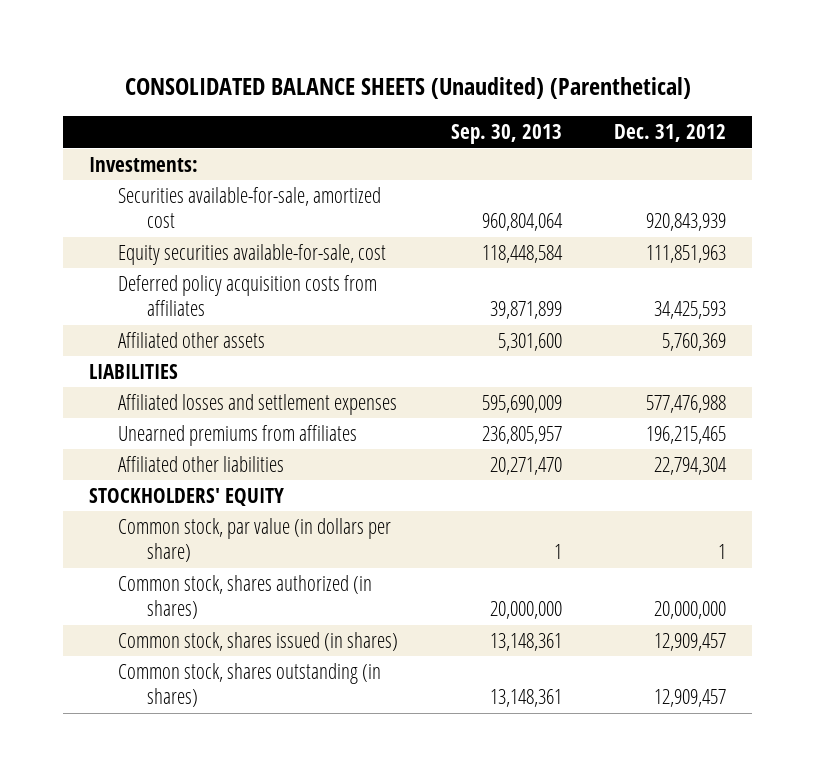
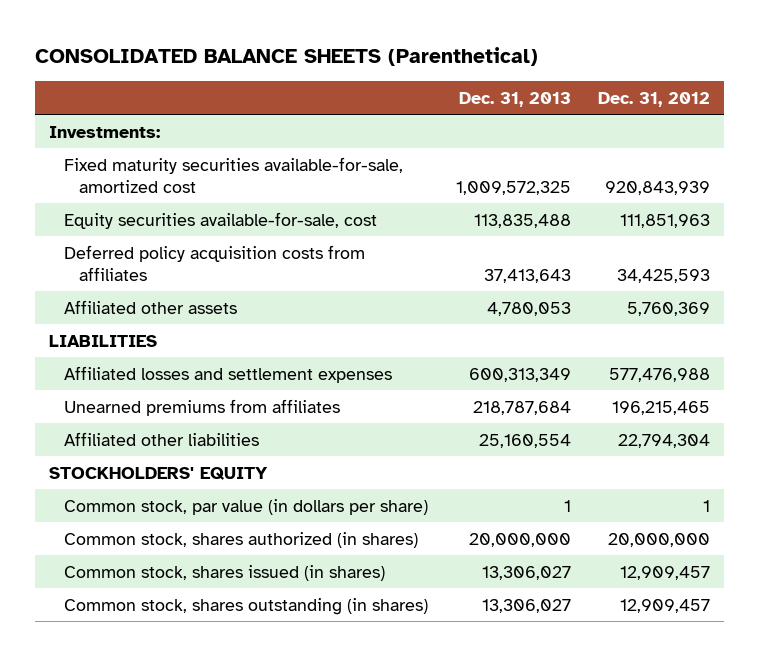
- CONSOLIDATED BALANCE SHEETS (Unaudited) (Parenthetical)
+ CONSOLIDATED BALANCE SHEETS (Parenthetical)
- | Sep. 30, 2013 | Dec. 31, 2012
+ | Dec. 31, 2013 | Dec. 31, 2012
- Securities available-for-sale, amortized cost | 960,804,064 | 920,843,939
+ Fixed maturity securities available-for-sale, amortized cost | 1,009,572,325 | 920,843,939

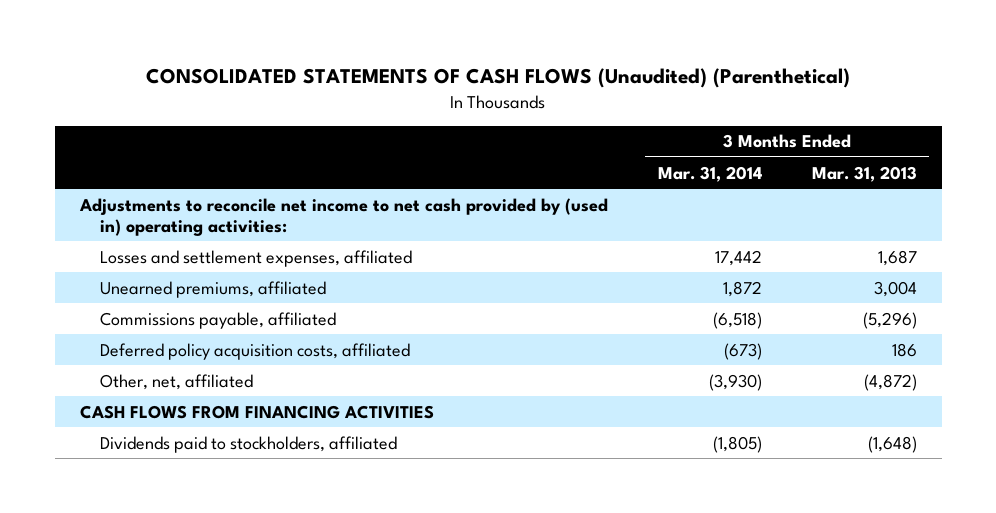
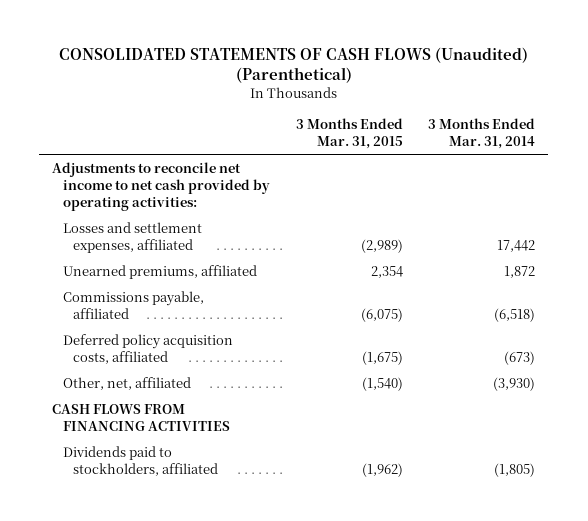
- | 3 Months Ended Mar. 31, 2014 | 3 Months Ended Mar. 31, 2013
+ | 3 Months Ended Mar. 31, 2015 | 3 Months Ended Mar. 31, 2014
- Adjustments to reconcile net income to net cash provided by (used in) operating activities:
+ Adjustments to reconcile net income to net cash provided by operating activities:

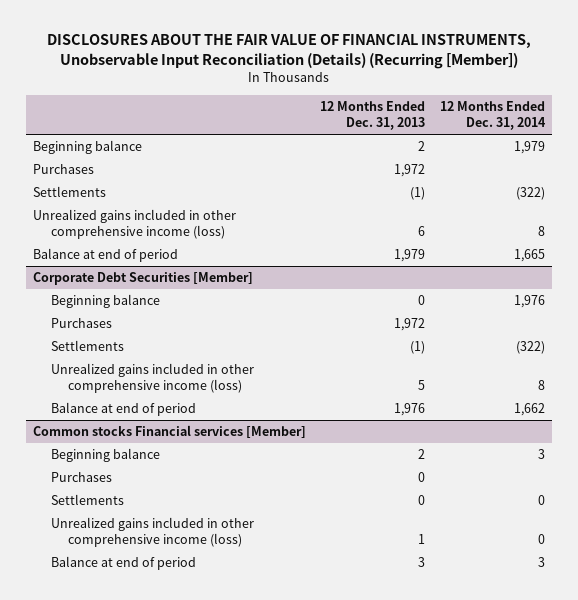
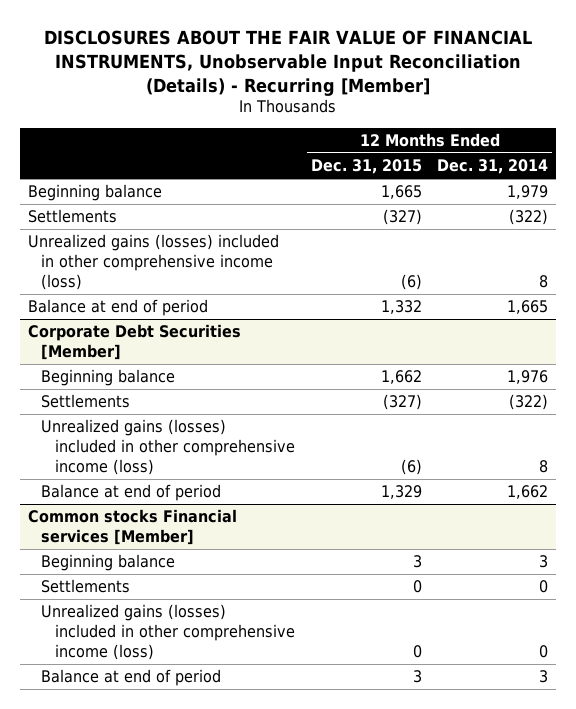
- DISCLOSURES ABOUT THE FAIR VALUE OF FINANCIAL INSTRUMENTS, Unobservable Input Reconciliation (Details) (Recurring [Member])
+ DISCLOSURES ABOUT THE FAIR VALUE OF FINANCIAL INSTRUMENTS, Unobservable Input Reconciliation (Details) - Recurring [Member]
- | 12 Months Ended Dec. 31, 2013 | 12 Months Ended Dec. 31, 2014
+ | 12 Months Ended Dec. 31, 2015 | 12 Months Ended Dec. 31, 2014
- Purchases | 1,972 |
- Unrealized gains included in other comprehensive income (loss) | 6 | 8
+ Unrealized gains (losses) included in other comprehensive income (loss) | (6) | 8
@ Corporate Debt Securities [Member]
- Purchases | 1,972 |
- Unrealized gains included in other comprehensive income (loss) | 5 | 8
+ Unrealized gains (losses) included in other comprehensive income (loss) | (6) | 8
@ Common stocks Financial services [Member]
- Purchases | 0 |
- Unrealized gains included in other comprehensive income (loss) | 1 | 0
+ Unrealized gains (losses) included in other comprehensive income (loss) | 0 | 0

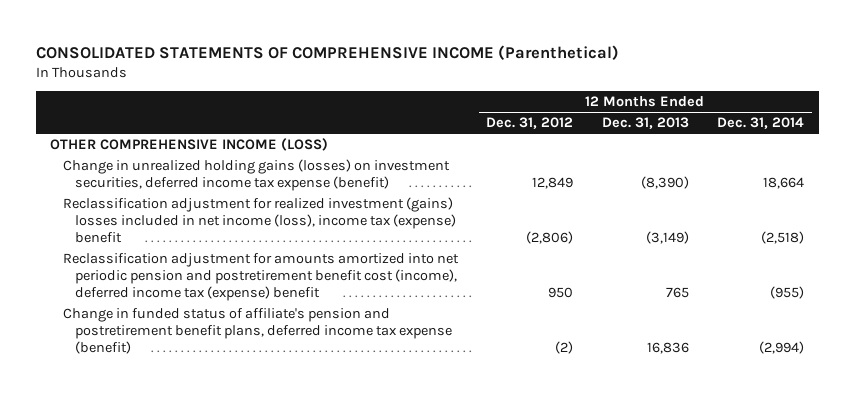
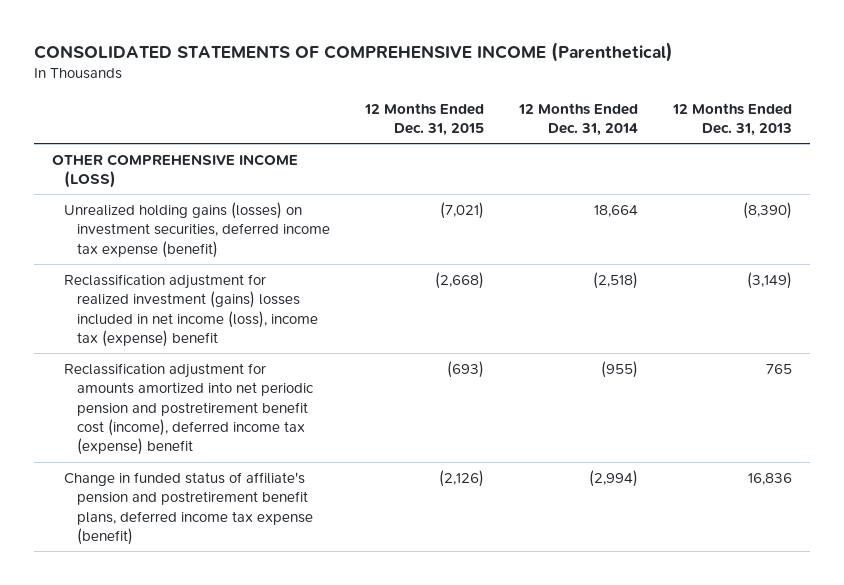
- | 12 Months Ended Dec. 31, 2012 | 12 Months Ended Dec. 31, 2013 | 12 Months Ended Dec. 31, 2014
+ | 12 Months Ended Dec. 31, 2015 | 12 Months Ended Dec. 31, 2014 | 12 Months Ended Dec. 31, 2013
- Change in unrealized holding gains (losses) on investment securities, deferred income tax expense (benefit) | 12,849 | (8,390) | 18,664
+ Unrealized holding gains (losses) on investment securities, deferred income tax expense (benefit) | (7,021) | 18,664 | (8,390)

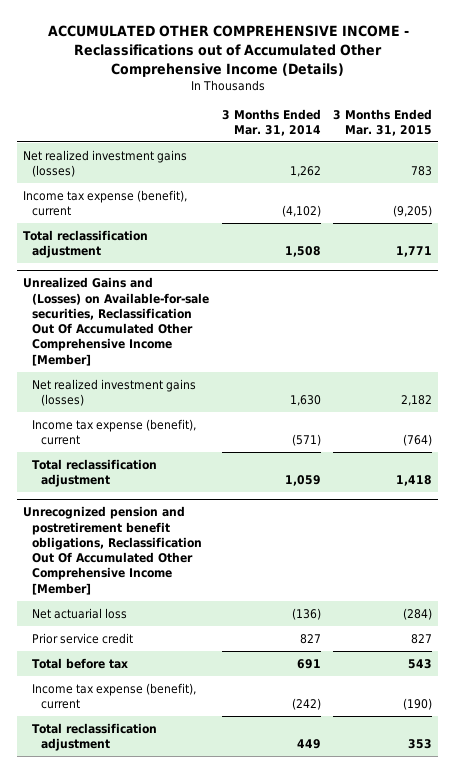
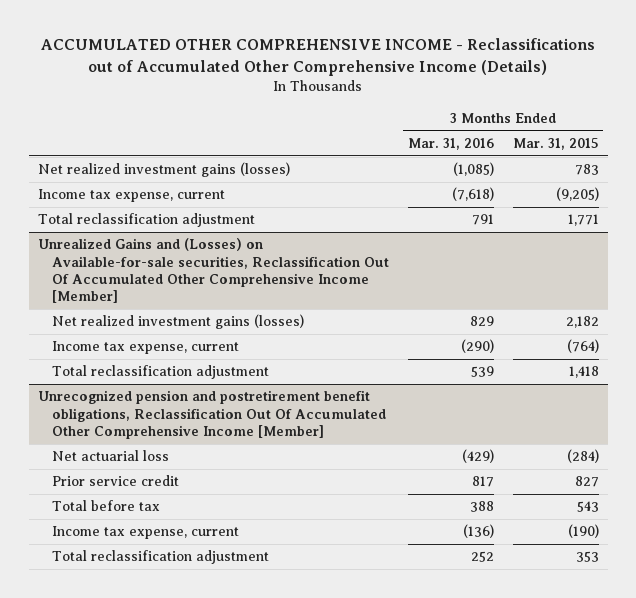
- | 3 Months Ended Mar. 31, 2014 | 3 Months Ended Mar. 31, 2015
+ | 3 Months Ended Mar. 31, 2016 | 3 Months Ended Mar. 31, 2015
- Income tax expense (benefit), current | (4,102) | (9,205)
+ Income tax expense, current | (7,618) | (9,205)
@ Unrealized Gains and (Losses) on Available-for-sale securities, Reclassification Out Of Accumulated Other Comprehensive Income [Member]
- Income tax expense (benefit), current | (571) | (764)
+ Income tax expense, current | (290) | (764)
@ Unrecognized pension and postretirement benefit obligations, Reclassification Out Of Accumulated Other Comprehensive Income [Member]
- Income tax expense (benefit), current | (242) | (190)
+ Income tax expense, current | (136) | (190)

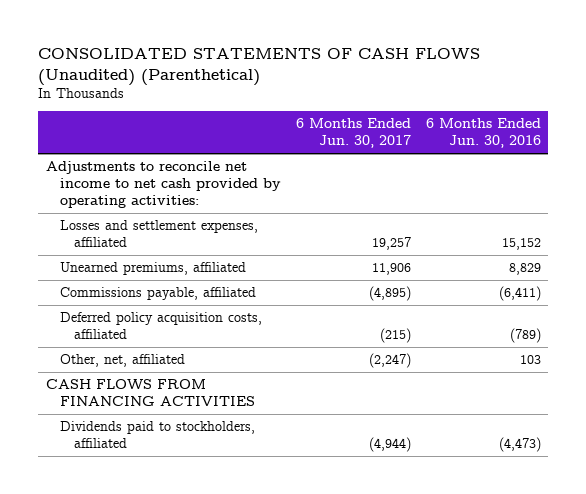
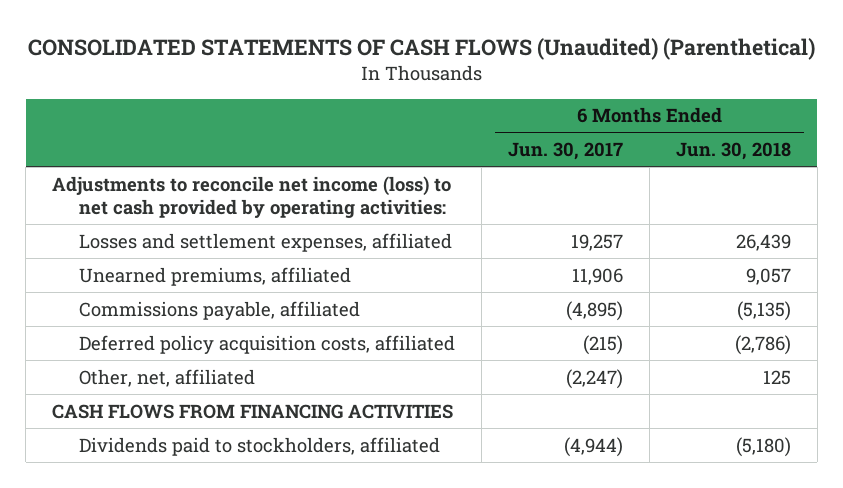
- | 6 Months Ended Jun. 30, 2017 | 6 Months Ended Jun. 30, 2016
+ | 6 Months Ended Jun. 30, 2017 | 6 Months Ended Jun. 30, 2018
- Adjustments to reconcile net income to net cash provided by operating activities:
+ Adjustments to reconcile net income (loss) to net cash provided by operating activities:

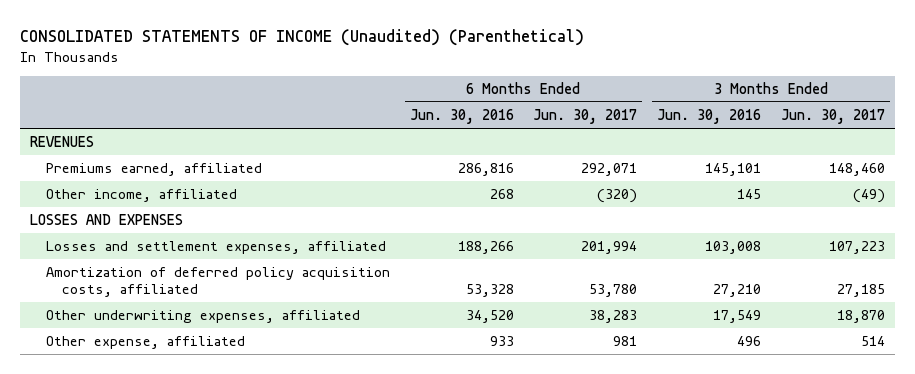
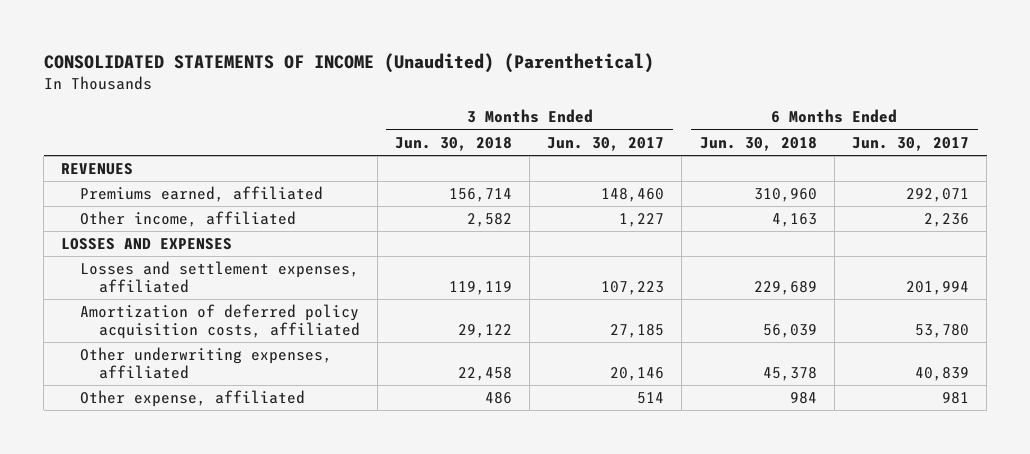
- | 6 Months Ended Jun. 30, 2016 | 6 Months Ended Jun. 30, 2017 | 3 Months Ended Jun. 30, 2016 | 3 Months Ended Jun. 30, 2017
+ | 3 Months Ended Jun. 30, 2018 | 3 Months Ended Jun. 30, 2017 | 6 Months Ended Jun. 30, 2018 | 6 Months Ended Jun. 30, 2017
- Other income, affiliated | 268 | (320) | 145 | (49)
+ Other income, affiliated | 2,582 | 1,227 | 4,163 | 2,236
- Other underwriting expenses, affiliated | 34,520 | 38,283 | 17,549 | 18,870
+ Other underwriting expenses, affiliated | 22,458 | 20,146 | 45,378 | 40,839

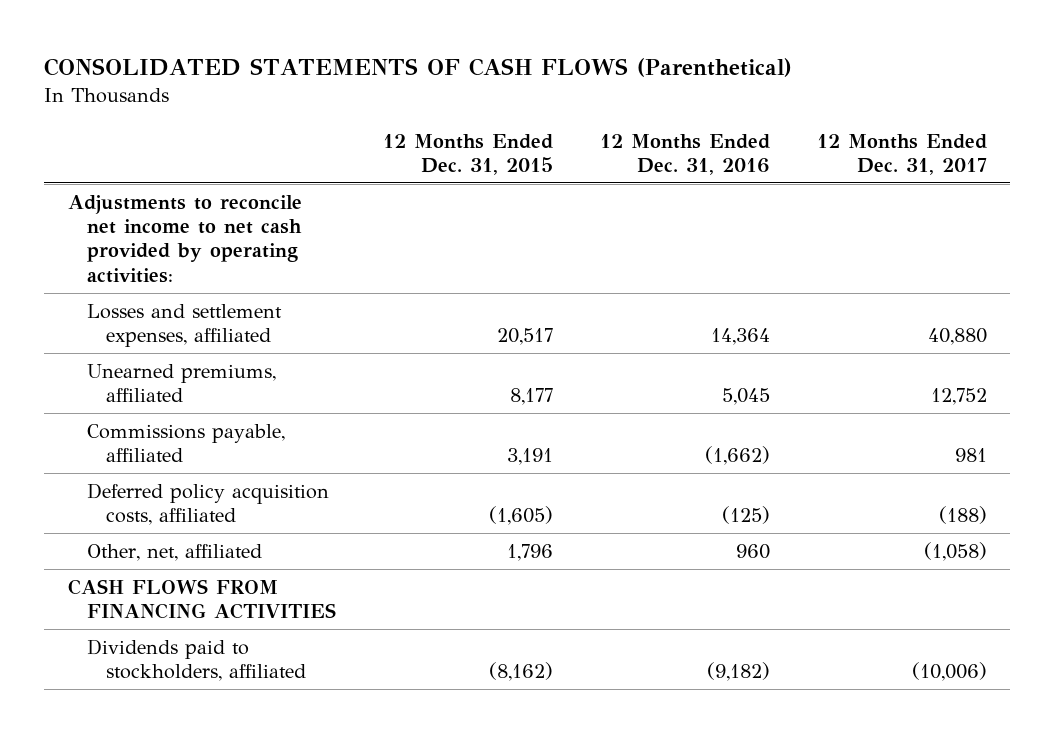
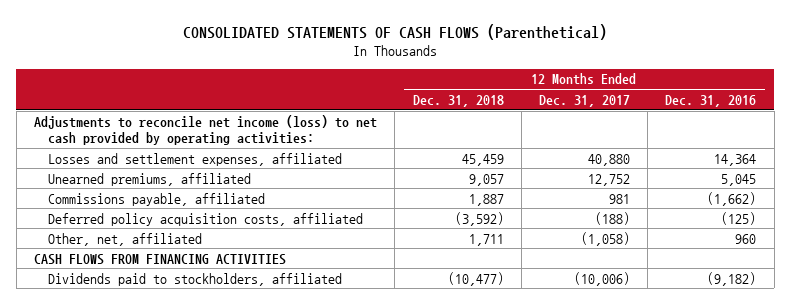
- | 12 Months Ended Dec. 31, 2015 | 12 Months Ended Dec. 31, 2016 | 12 Months Ended Dec. 31, 2017
+ | 12 Months Ended Dec. 31, 2018 | 12 Months Ended Dec. 31, 2017 | 12 Months Ended Dec. 31, 2016
- Adjustments to reconcile net income to net cash provided by operating activities:
+ Adjustments to reconcile net income (loss) to net cash provided by operating activities:

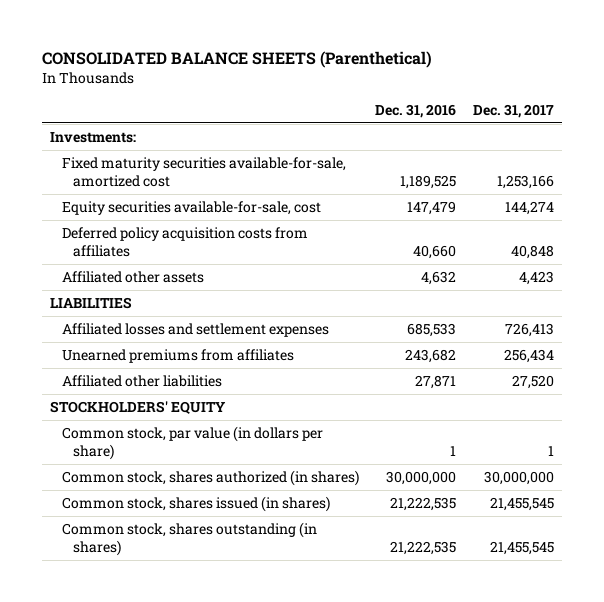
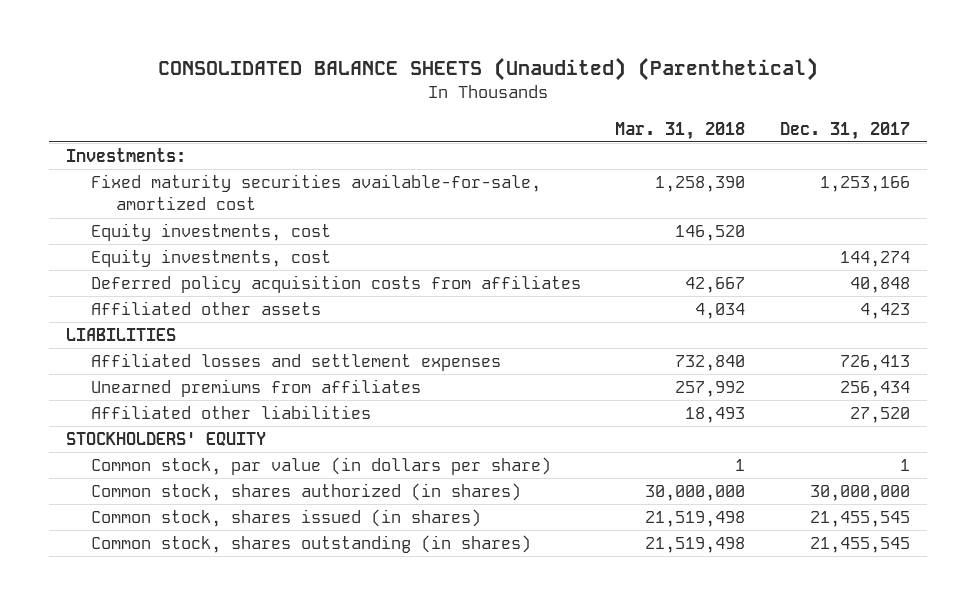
- CONSOLIDATED BALANCE SHEETS (Parenthetical)
+ CONSOLIDATED BALANCE SHEETS (Unaudited) (Parenthetical)
- | Dec. 31, 2016 | Dec. 31, 2017
+ | Mar. 31, 2018 | Dec. 31, 2017
- Equity securities available-for-sale, cost | 147,479 | 144,274
+ Equity investments, cost | 146,520 |
+ Equity investments, cost | | 144,274

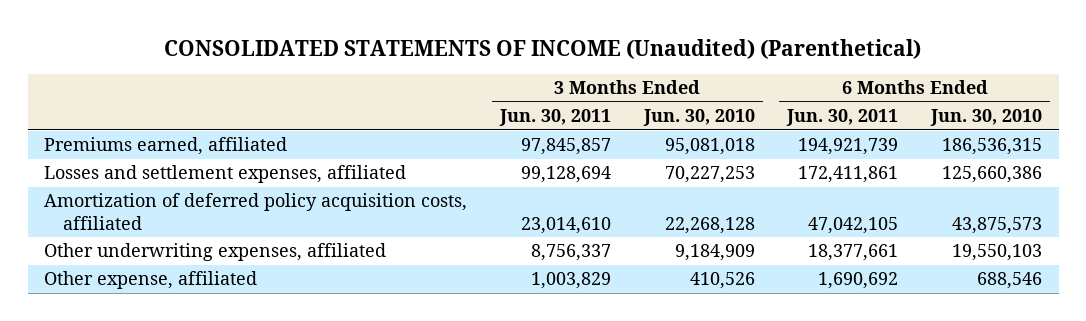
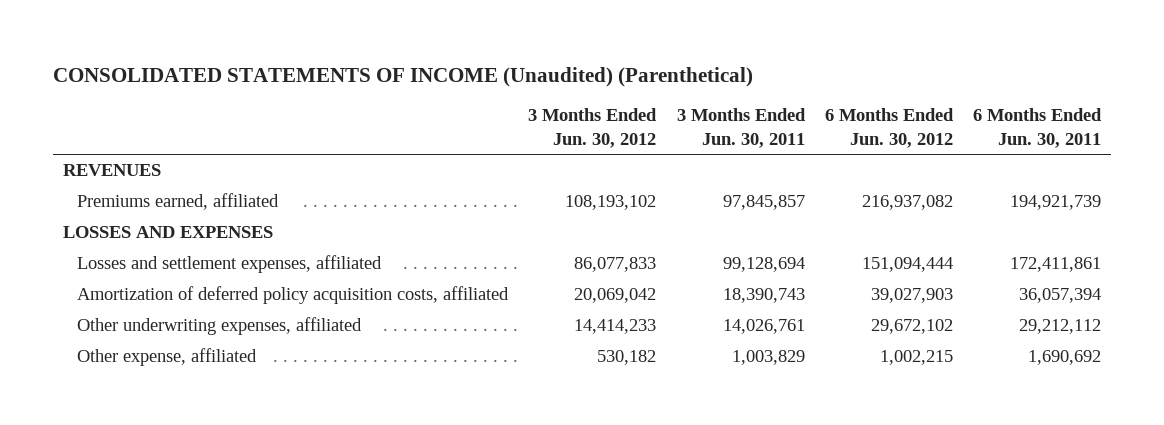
- | 3 Months Ended Jun. 30, 2011 | 3 Months Ended Jun. 30, 2010 | 6 Months Ended Jun. 30, 2011 | 6 Months Ended Jun. 30, 2010
+ | 3 Months Ended Jun. 30, 2012 | 3 Months Ended Jun. 30, 2011 | 6 Months Ended Jun. 30, 2012 | 6 Months Ended Jun. 30, 2011
+ REVENUES
+ LOSSES AND EXPENSES
- Amortization of deferred policy acquisition costs, affiliated | 23,014,610 | 22,268,128 | 47,042,105 | 43,875,573
- Other underwriting expenses, affiliated | 8,756,337 | 9,184,909 | 18,377,661 | 19,550,103
+ Amortization of deferred policy acquisition costs, affiliated | 20,069,042 | 18,390,743 | 39,027,903 | 36,057,394
+ Other underwriting expenses, affiliated | 14,414,233 | 14,026,761 | 29,672,102 | 29,212,112

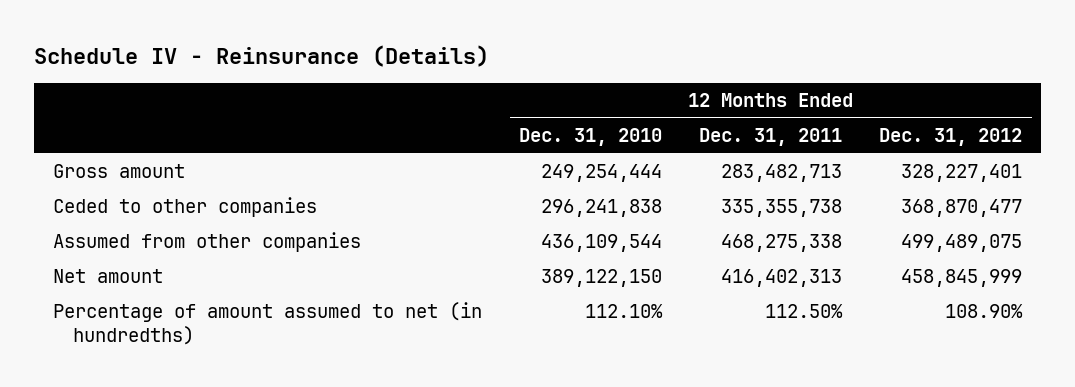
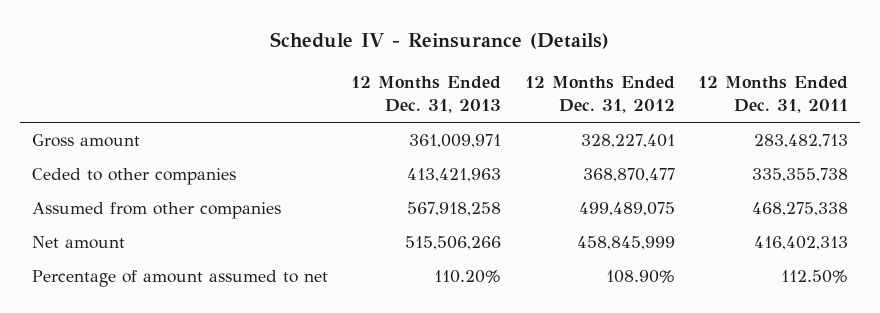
- | 12 Months Ended Dec. 31, 2010 | 12 Months Ended Dec. 31, 2011 | 12 Months Ended Dec. 31, 2012
+ | 12 Months Ended Dec. 31, 2013 | 12 Months Ended Dec. 31, 2012 | 12 Months Ended Dec. 31, 2011
- Percentage of amount assumed to net (in hundredths) | 112.10% | 112.50% | 108.90%
+ Percentage of amount assumed to net | 110.20% | 108.90% | 112.50%

